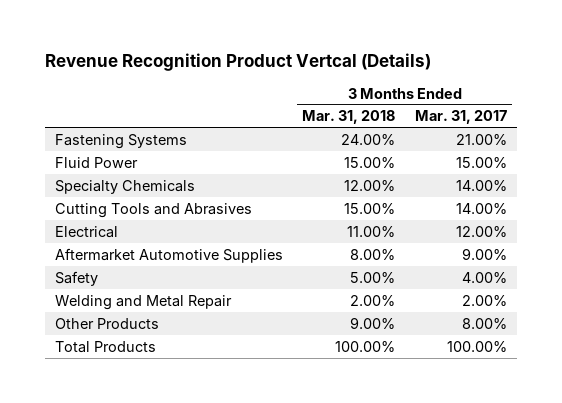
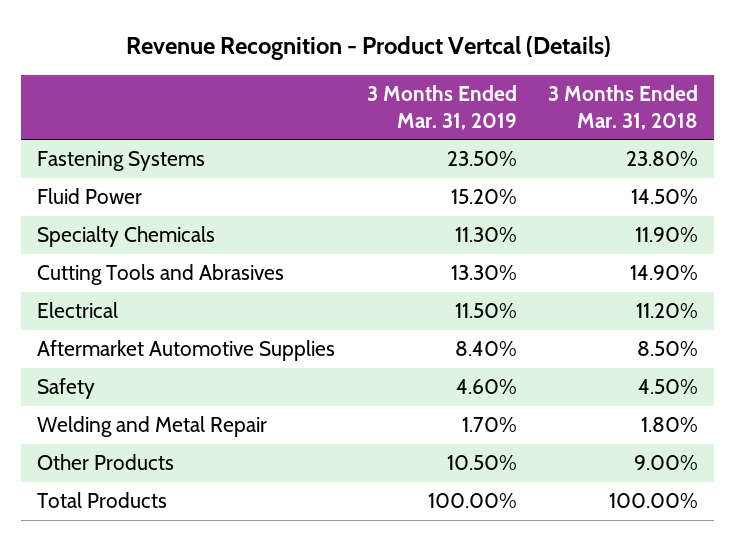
- Revenue Recognition Product Vertcal (Details)
+ Revenue Recognition - Product Vertcal (Details)
- | 3 Months Ended Mar. 31, 2018 | 3 Months Ended Mar. 31, 2017
+ | 3 Months Ended Mar. 31, 2019 | 3 Months Ended Mar. 31, 2018
- Fastening Systems | 24.00% | 21.00%
- Fluid Power | 15.00% | 15.00%
- Specialty Chemicals | 12.00% | 14.00%
- Cutting Tools and Abrasives | 15.00% | 14.00%
- Electrical | 11.00% | 12.00%
- Aftermarket Automotive Supplies | 8.00% | 9.00%
- Safety | 5.00% | 4.00%
- Welding and Metal Repair | 2.00% | 2.00%
+ Fastening Systems | 23.50% | 23.80%
+ Fluid Power | 15.20% | 14.50%
+ Specialty Chemicals | 11.30% | 11.90%
+ Cutting Tools and Abrasives | 13.30% | 14.90%
+ Electrical | 11.50% | 11.20%
+ Aftermarket Automotive Supplies | 8.40% | 8.50%
+ Safety | 4.60% | 4.50%
+ Welding and Metal Repair | 1.70% | 1.80%

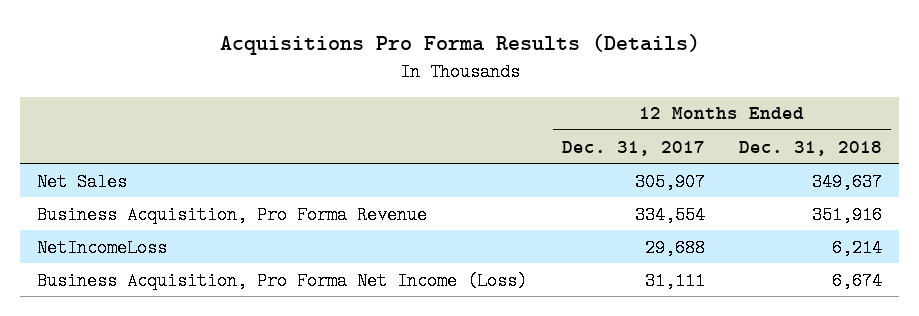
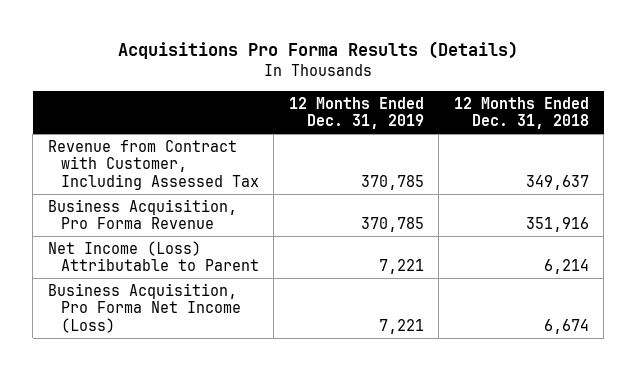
- | 12 Months Ended Dec. 31, 2017 | 12 Months Ended Dec. 31, 2018
+ | 12 Months Ended Dec. 31, 2019 | 12 Months Ended Dec. 31, 2018
- Net Sales | 305,907 | 349,637
+ Revenue from Contract with Customer, Including Assessed Tax | 370,785 | 349,637
- NetIncomeLoss | 29,688 | 6,214
+ Net Income (Loss) Attributable to Parent | 7,221 | 6,214

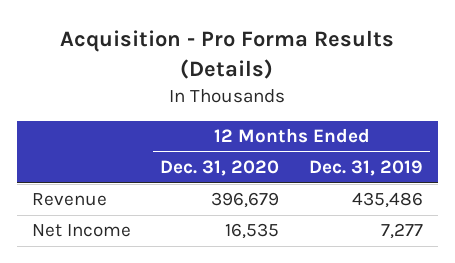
- Acquisitions Pro Forma Results (Details)
+ Acquisition - Pro Forma Results (Details)
- | 12 Months Ended Dec. 31, 2019 | 12 Months Ended Dec. 31, 2018
+ | 12 Months Ended Dec. 31, 2020 | 12 Months Ended Dec. 31, 2019
- Revenue from Contract with Customer, Including Assessed Tax | 370,785 | 349,637
- Business Acquisition, Pro Forma Revenue | 370,785 | 351,916
- Net Income (Loss) Attributable to Parent | 7,221 | 6,214
- Business Acquisition, Pro Forma Net Income (Loss) | 7,221 | 6,674
+ Revenue | 396,679 | 435,486
+ Net Income | 16,535 | 7,277

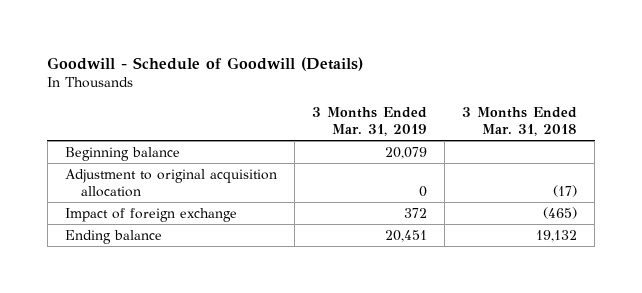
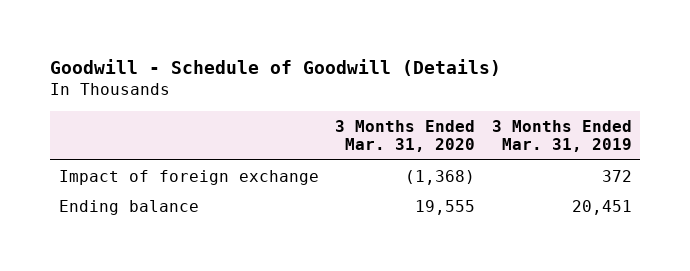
- | 3 Months Ended Mar. 31, 2019 | 3 Months Ended Mar. 31, 2018
+ | 3 Months Ended Mar. 31, 2020 | 3 Months Ended Mar. 31, 2019
- Beginning balance | 20,079 |
- Adjustment to original acquisition allocation | 0 | (17)

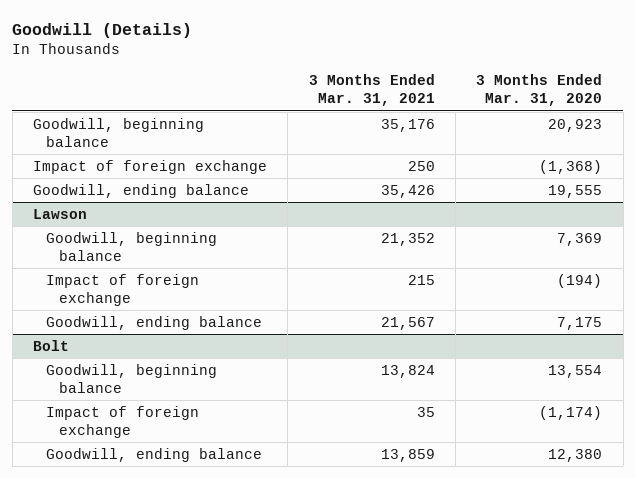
- Goodwill - Schedule of Goodwill (Details)
+ Goodwill (Details)
- | 3 Months Ended Mar. 31, 2020 | 3 Months Ended Mar. 31, 2019
+ | 3 Months Ended Mar. 31, 2021 | 3 Months Ended Mar. 31, 2020
+ Goodwill, beginning balance | 35,176 | 20,923
- Ending balance | 19,555 | 20,451
+ Goodwill, ending balance | 35,426 | 19,555
+ Lawson
+ Goodwill, beginning balance | 21,352 | 7,369
+ Impact of foreign exchange | 215 | (194)
+ Goodwill, ending balance | 21,567 | 7,175
+ Bolt
+ Goodwill, beginning balance | 13,824 | 13,554
+ Impact of foreign exchange | 35 | (1,174)
+ Goodwill, ending balance | 13,859 | 12,380

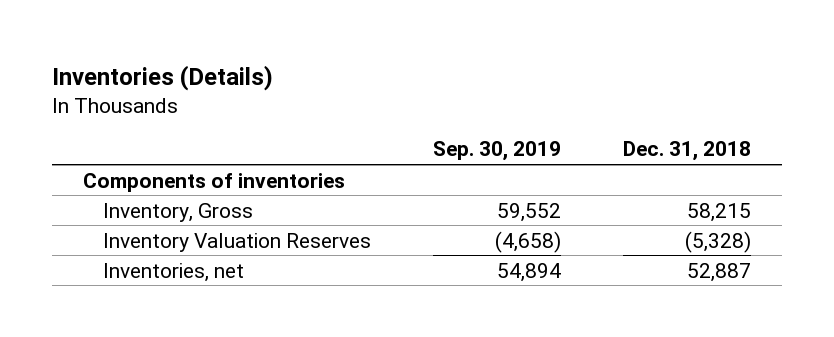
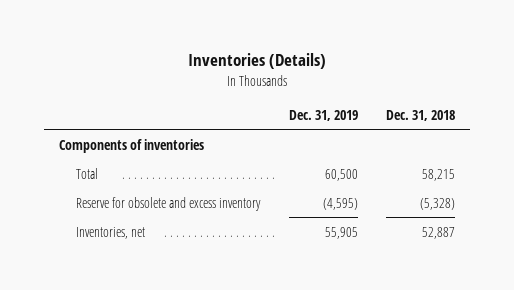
- | Sep. 30, 2019 | Dec. 31, 2018
+ | Dec. 31, 2019 | Dec. 31, 2018
- Inventory, Gross | 59,552 | 58,215
- Inventory Valuation Reserves | (4,658) | (5,328)
+ Total | 60,500 | 58,215
+ Reserve for obsolete and excess inventory | (4,595) | (5,328)

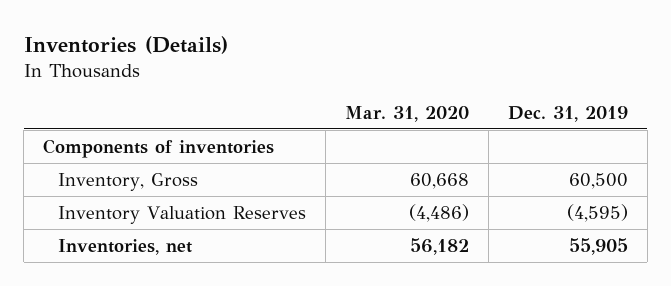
- | Dec. 31, 2019 | Dec. 31, 2018
+ | Mar. 31, 2020 | Dec. 31, 2019
- Total | 60,500 | 58,215
- Reserve for obsolete and excess inventory | (4,595) | (5,328)
+ Inventory, Gross | 60,668 | 60,500
+ Inventory Valuation Reserves | (4,486) | (4,595)

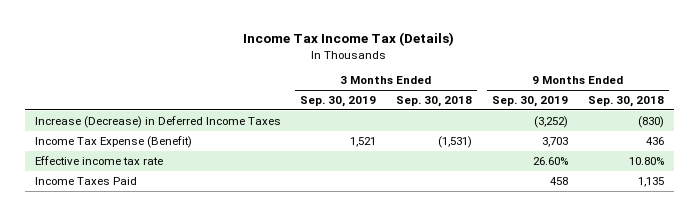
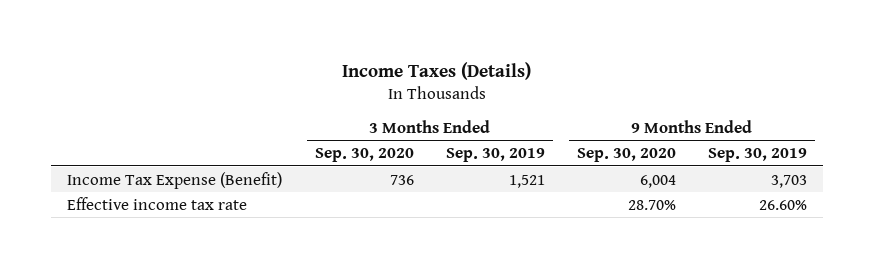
- Income Tax Income Tax (Details)
+ Income Taxes (Details)
- | 3 Months Ended Sep. 30, 2019 | 3 Months Ended Sep. 30, 2018 | 9 Months Ended Sep. 30, 2019 | 9 Months Ended Sep. 30, 2018
+ | 3 Months Ended Sep. 30, 2020 | 3 Months Ended Sep. 30, 2019 | 9 Months Ended Sep. 30, 2020 | 9 Months Ended Sep. 30, 2019
- Increase (Decrease) in Deferred Income Taxes | | | (3,252) | (830)
- Income Taxes Paid | | | 458 | 1,135

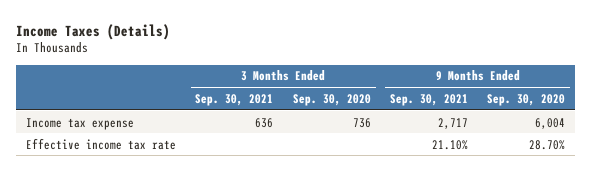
- | 3 Months Ended Sep. 30, 2020 | 3 Months Ended Sep. 30, 2019 | 9 Months Ended Sep. 30, 2020 | 9 Months Ended Sep. 30, 2019
+ | 3 Months Ended Sep. 30, 2021 | 3 Months Ended Sep. 30, 2020 | 9 Months Ended Sep. 30, 2021 | 9 Months Ended Sep. 30, 2020
- Income Tax Expense (Benefit) | 736 | 1,521 | 6,004 | 3,703
+ Income tax expense | 636 | 736 | 2,717 | 6,004

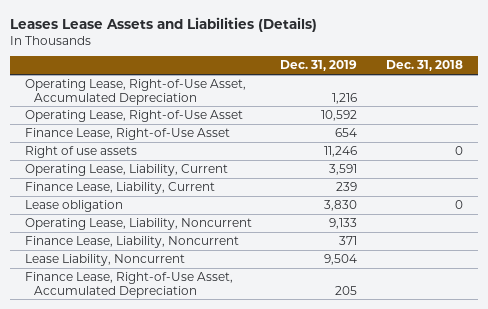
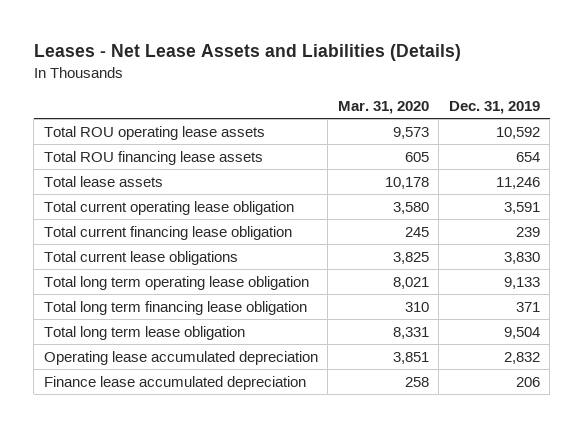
- Leases Lease Assets and Liabilities (Details)
+ Leases - Net Lease Assets and Liabilities (Details)
- | Dec. 31, 2019 | Dec. 31, 2018
+ | Mar. 31, 2020 | Dec. 31, 2019
- Operating Lease, Right-of-Use Asset, Accumulated Depreciation | 1,216 |
- Operating Lease, Right-of-Use Asset | 10,592 |
- Finance Lease, Right-of-Use Asset | 654 |
- Right of use assets | 11,246 | 0
- Operating Lease, Liability, Current | 3,591 |
- Finance Lease, Liability, Current | 239 |
- Lease obligation | 3,830 | 0
- Operating Lease, Liability, Noncurrent | 9,133 |
- Finance Lease, Liability, Noncurrent | 371 |
- Lease Liability, Noncurrent | 9,504 |
- Finance Lease, Right-of-Use Asset, Accumulated Depreciation | 205 |
+ Total ROU operating lease assets | 9,573 | 10,592
+ Total ROU financing lease assets | 605 | 654
+ Total lease assets | 10,178 | 11,246
+ Total current operating lease obligation | 3,580 | 3,591
+ Total current financing lease obligation | 245 | 239
+ Total current lease obligations | 3,825 | 3,830
+ Total long term operating lease obligation | 8,021 | 9,133
+ Total long term financing lease obligation | 310 | 371
+ Total long term lease obligation | 8,331 | 9,504
+ Operating lease accumulated depreciation | 3,851 | 2,832
+ Finance lease accumulated depreciation | 258 | 206

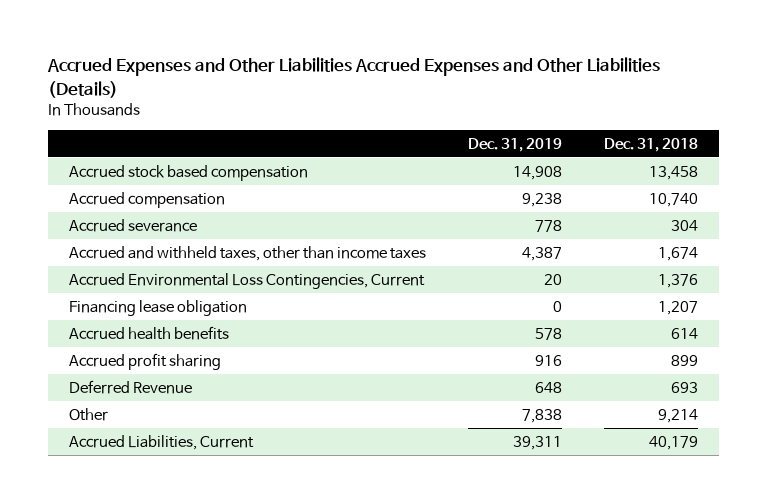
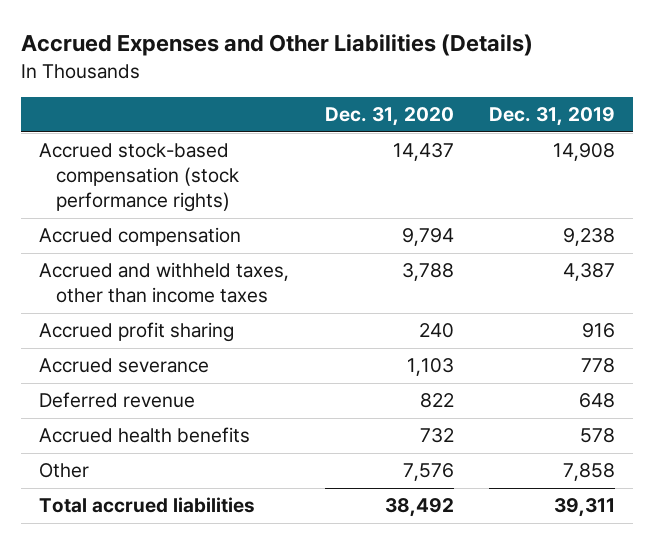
- Accrued Expenses and Other Liabilities Accrued Expenses and Other Liabilities (Details)
+ Accrued Expenses and Other Liabilities (Details)
- | Dec. 31, 2019 | Dec. 31, 2018
+ | Dec. 31, 2020 | Dec. 31, 2019
- Accrued stock based compensation | 14,908 | 13,458
+ Accrued stock-based compensation (stock performance rights) | 14,437 | 14,908
- Accrued Environmental Loss Contingencies, Current | 20 | 1,376
- Financing lease obligation | 0 | 1,207
- Deferred Revenue | 648 | 693
- Other | 7,838 | 9,214
- Accrued Liabilities, Current | 39,311 | 40,179
moved down: Accrued severance | 1,103 | 778
+ Deferred revenue | 822 | 648
moved down: Accrued health benefits | 732 | 578
+ Other | 7,576 | 7,858
+ Total accrued liabilities | 38,492 | 39,311

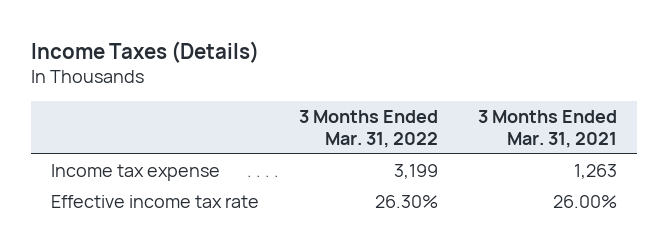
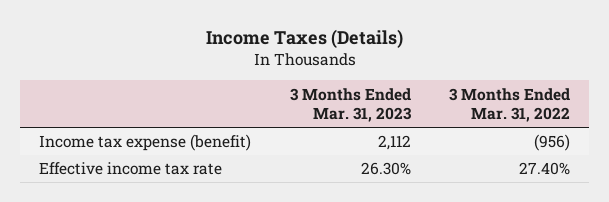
- | 3 Months Ended Mar. 31, 2022 | 3 Months Ended Mar. 31, 2021
+ | 3 Months Ended Mar. 31, 2023 | 3 Months Ended Mar. 31, 2022
- Income tax expense | 3,199 | 1,263
- Effective income tax rate | 26.30% | 26.00%
+ Income tax expense (benefit) | 2,112 | (956)
+ Effective income tax rate | 26.30% | 27.40%

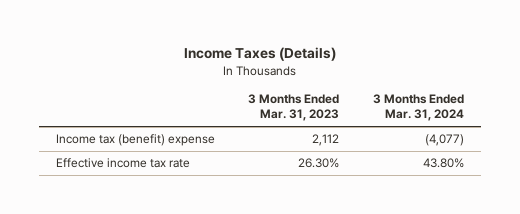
- | 3 Months Ended Mar. 31, 2023 | 3 Months Ended Mar. 31, 2022
+ | 3 Months Ended Mar. 31, 2023 | 3 Months Ended Mar. 31, 2024
- Income tax expense (benefit) | 2,112 | (956)
+ Income tax (benefit) expense | 2,112 | (4,077)

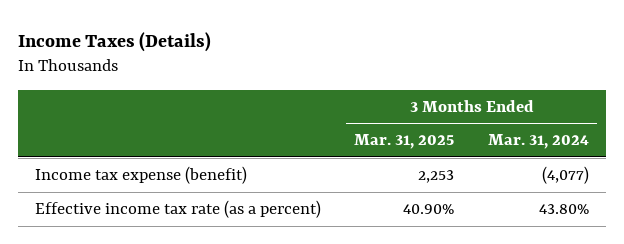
- | 3 Months Ended Mar. 31, 2023 | 3 Months Ended Mar. 31, 2024
+ | 3 Months Ended Mar. 31, 2025 | 3 Months Ended Mar. 31, 2024
- Income tax (benefit) expense | 2,112 | (4,077)
- Effective income tax rate | 26.30% | 43.80%
+ Income tax expense (benefit) | 2,253 | (4,077)
+ Effective income tax rate (as a percent) | 40.90% | 43.80%

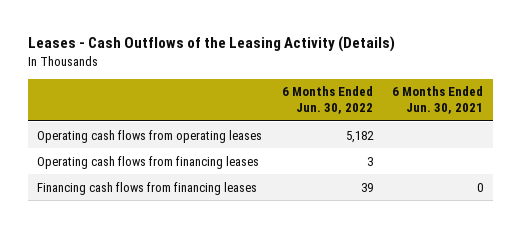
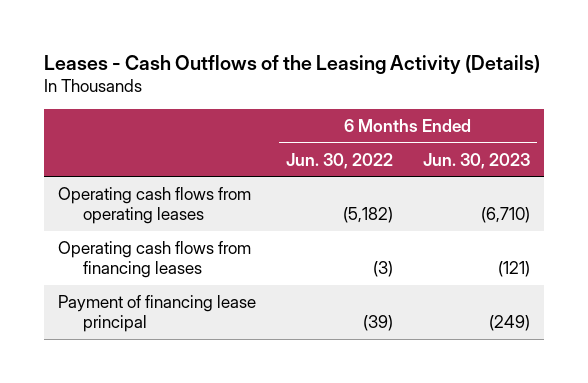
- | 6 Months Ended Jun. 30, 2022 | 6 Months Ended Jun. 30, 2021
+ | 6 Months Ended Jun. 30, 2022 | 6 Months Ended Jun. 30, 2023
- Operating cash flows from operating leases | 5,182 |
- Operating cash flows from financing leases | 3 |
- Financing cash flows from financing leases | 39 | 0
+ Operating cash flows from operating leases | (5,182) | (6,710)
+ Operating cash flows from financing leases | (3) | (121)
+ Payment of financing lease principal | (39) | (249)

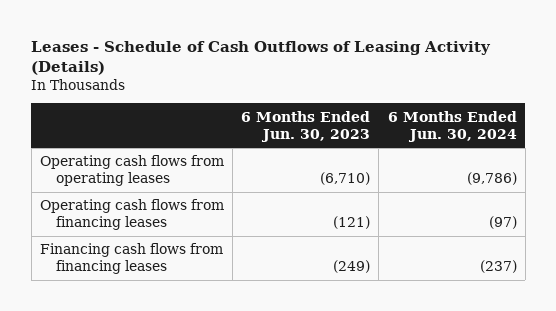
- Leases - Cash Outflows of the Leasing Activity (Details)
+ Leases - Schedule of Cash Outflows of Leasing Activity (Details)
- | 6 Months Ended Jun. 30, 2022 | 6 Months Ended Jun. 30, 2023
+ | 6 Months Ended Jun. 30, 2023 | 6 Months Ended Jun. 30, 2024
- Payment of financing lease principal | (39) | (249)
+ Financing cash flows from financing leases | (249) | (237)

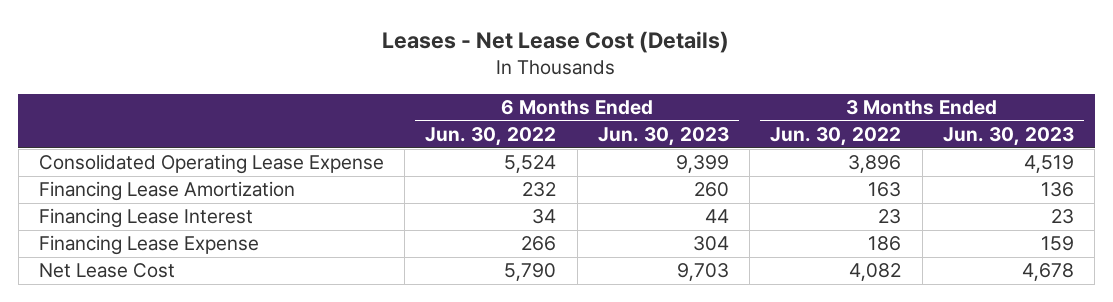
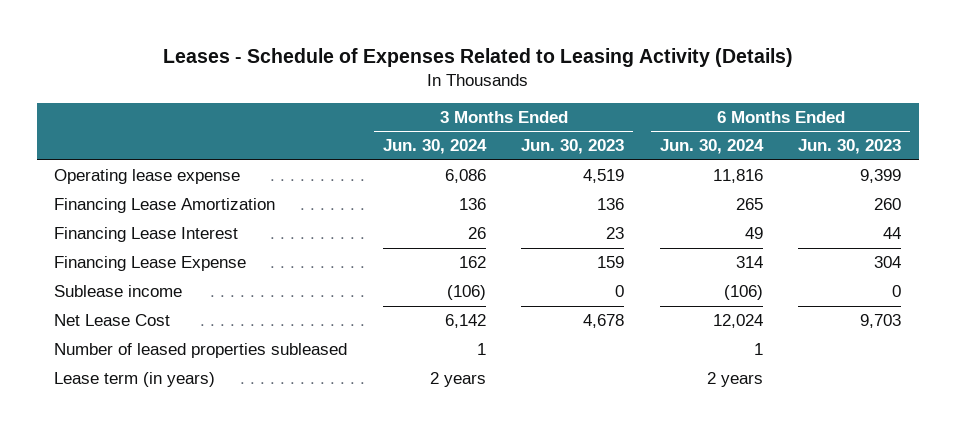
- Leases - Net Lease Cost (Details)
+ Leases - Schedule of Expenses Related to Leasing Activity (Details)
- | 6 Months Ended Jun. 30, 2022 | 6 Months Ended Jun. 30, 2023 | 3 Months Ended Jun. 30, 2022 | 3 Months Ended Jun. 30, 2023
+ | 3 Months Ended Jun. 30, 2024 | 3 Months Ended Jun. 30, 2023 | 6 Months Ended Jun. 30, 2024 | 6 Months Ended Jun. 30, 2023
- Consolidated Operating Lease Expense | 5,524 | 9,399 | 3,896 | 4,519
+ Operating lease expense | 6,086 | 4,519 | 11,816 | 9,399
+ Sublease income | (106) | 0 | (106) | 0
+ Number of leased properties subleased | 1 | | 1 |
+ Lease term (in years) | 2 years | | 2 years |

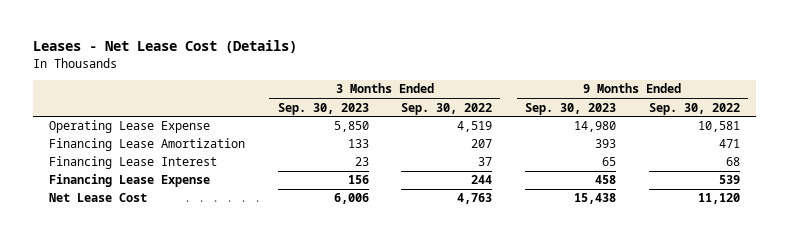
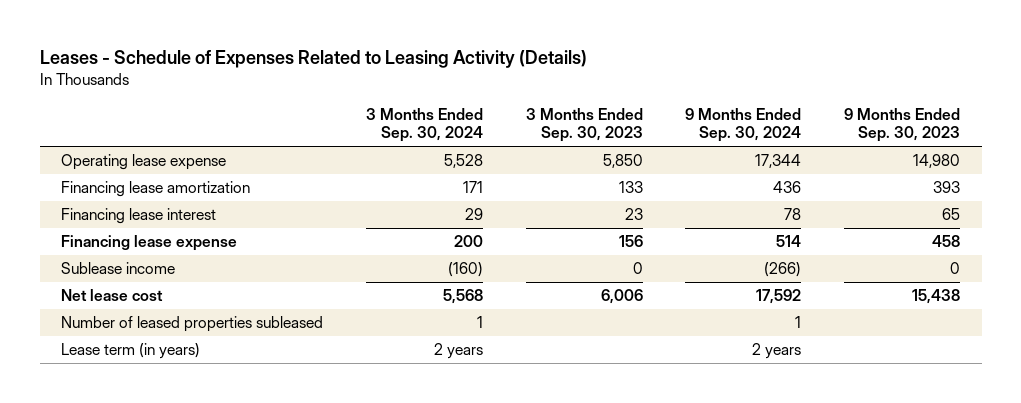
- Leases - Net Lease Cost (Details)
+ Leases - Schedule of Expenses Related to Leasing Activity (Details)
- | 3 Months Ended Sep. 30, 2023 | 3 Months Ended Sep. 30, 2022 | 9 Months Ended Sep. 30, 2023 | 9 Months Ended Sep. 30, 2022
+ | 3 Months Ended Sep. 30, 2024 | 3 Months Ended Sep. 30, 2023 | 9 Months Ended Sep. 30, 2024 | 9 Months Ended Sep. 30, 2023
- Operating Lease Expense | 5,850 | 4,519 | 14,980 | 10,581
- Financing Lease Amortization | 133 | 207 | 393 | 471
- Financing Lease Interest | 23 | 37 | 65 | 68
- Financing Lease Expense | 156 | 244 | 458 | 539
- Net Lease Cost | 6,006 | 4,763 | 15,438 | 11,120
+ Operating lease expense | 5,528 | 5,850 | 17,344 | 14,980
+ Financing lease amortization | 171 | 133 | 436 | 393
+ Financing lease interest | 29 | 23 | 78 | 65
+ Financing lease expense | 200 | 156 | 514 | 458
+ Sublease income | (160) | 0 | (266) | 0
+ Net lease cost | 5,568 | 6,006 | 17,592 | 15,438
+ Number of leased properties subleased | 1 | | 1 |
+ Lease term (in years) | 2 years | | 2 years |

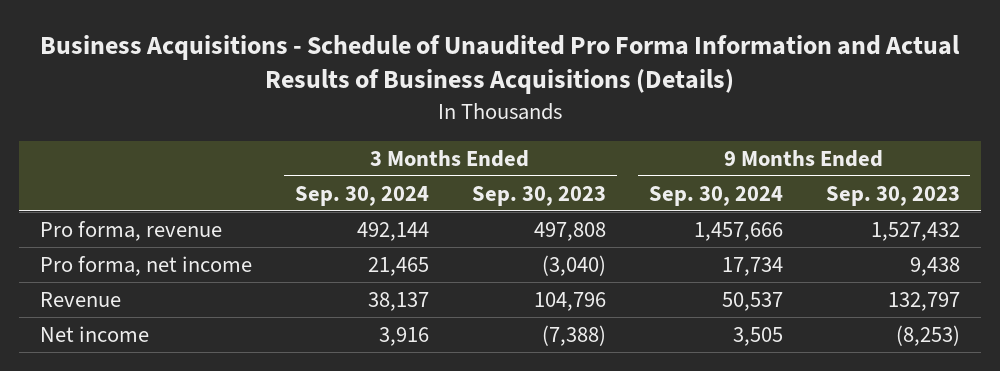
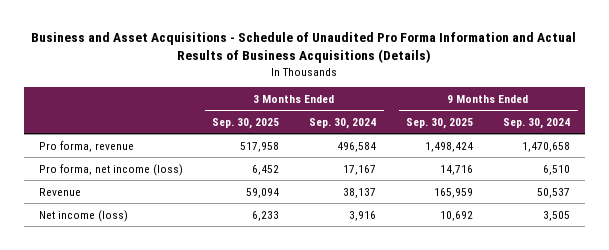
- Business Acquisitions - Schedule of Unaudited Pro Forma Information and Actual Results of Business Acquisitions (Details)
+ Business and Asset Acquisitions - Schedule of Unaudited Pro Forma Information and Actual Results of Business Acquisitions (Details)
- | 3 Months Ended Sep. 30, 2024 | 3 Months Ended Sep. 30, 2023 | 9 Months Ended Sep. 30, 2024 | 9 Months Ended Sep. 30, 2023
+ | 3 Months Ended Sep. 30, 2025 | 3 Months Ended Sep. 30, 2024 | 9 Months Ended Sep. 30, 2025 | 9 Months Ended Sep. 30, 2024
- Pro forma, revenue | 492,144 | 497,808 | 1,457,666 | 1,527,432
- Pro forma, net income | 21,465 | (3,040) | 17,734 | 9,438
+ Pro forma, revenue | 517,958 | 496,584 | 1,498,424 | 1,470,658
+ Pro forma, net income (loss) | 6,452 | 17,167 | 14,716 | 6,510
- Net income | 3,916 | (7,388) | 3,505 | (8,253)
+ Net income (loss) | 6,233 | 3,916 | 10,692 | 3,505

